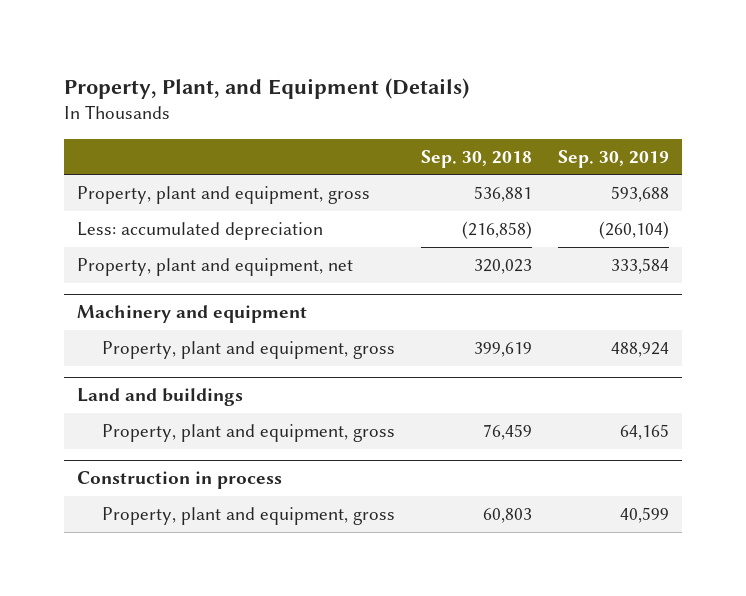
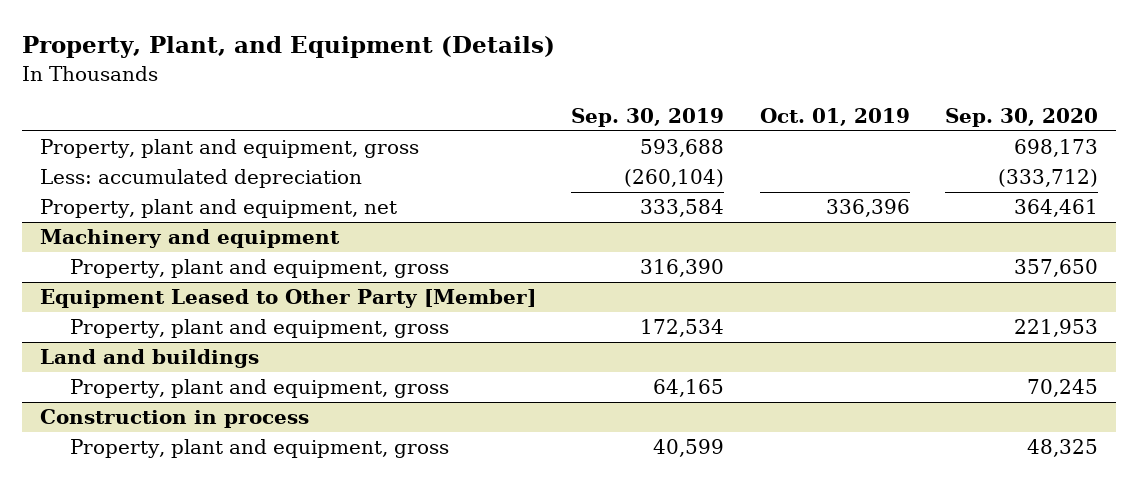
- | Sep. 30, 2018 | Sep. 30, 2019
+ | Sep. 30, 2019 | Oct. 01, 2019 | Sep. 30, 2020
@ Machinery and equipment
- Property, plant and equipment, gross | 399,619 | 488,924
+ Property, plant and equipment, gross | 316,390 | | 357,650
+ Equipment Leased to Other Party [Member]
+ Property, plant and equipment, gross | 172,534 | | 221,953

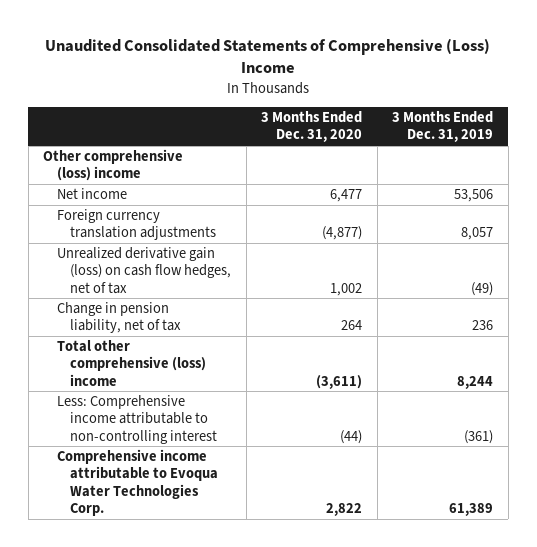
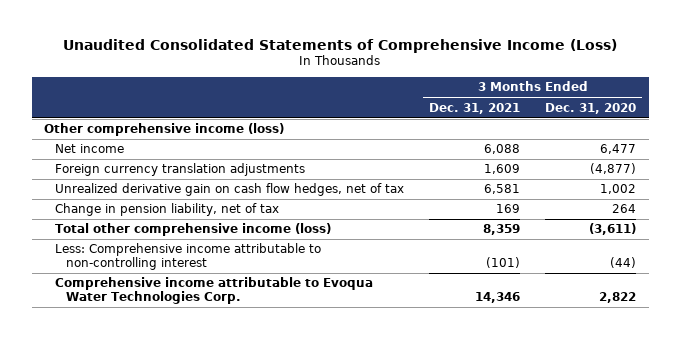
- Unaudited Consolidated Statements of Comprehensive (Loss) Income
+ Unaudited Consolidated Statements of Comprehensive Income (Loss)
- | 3 Months Ended Dec. 31, 2020 | 3 Months Ended Dec. 31, 2019
+ | 3 Months Ended Dec. 31, 2021 | 3 Months Ended Dec. 31, 2020
- Other comprehensive (loss) income
+ Other comprehensive income (loss)
- Unrealized derivative gain (loss) on cash flow hedges, net of tax | 1,002 | (49)
+ Unrealized derivative gain on cash flow hedges, net of tax | 6,581 | 1,002
- Total other comprehensive (loss) income | (3,611) | 8,244
+ Total other comprehensive income (loss) | 8,359 | (3,611)

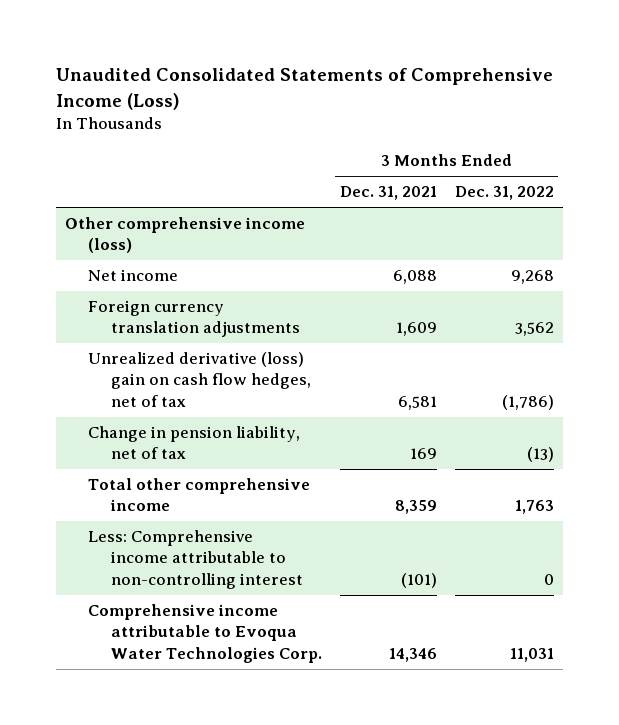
- | 3 Months Ended Dec. 31, 2021 | 3 Months Ended Dec. 31, 2020
+ | 3 Months Ended Dec. 31, 2021 | 3 Months Ended Dec. 31, 2022
- Unrealized derivative gain on cash flow hedges, net of tax | 6,581 | 1,002
+ Unrealized derivative (loss) gain on cash flow hedges, net of tax | 6,581 | (1,786)
- Total other comprehensive income (loss) | 8,359 | (3,611)
+ Total other comprehensive income | 8,359 | 1,763

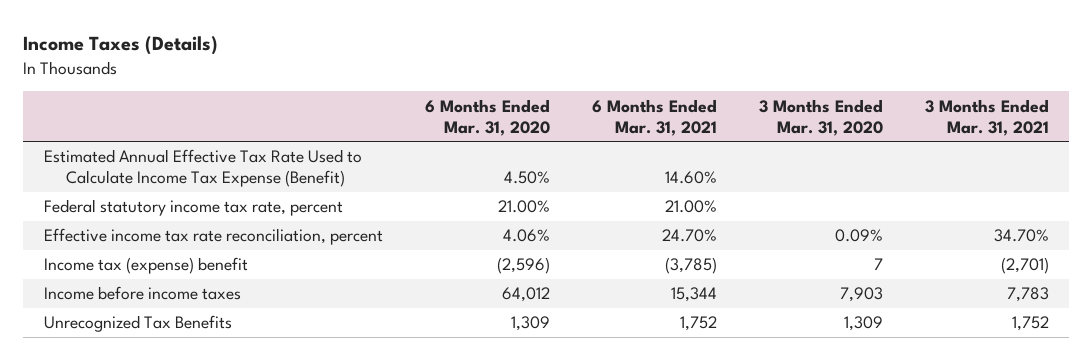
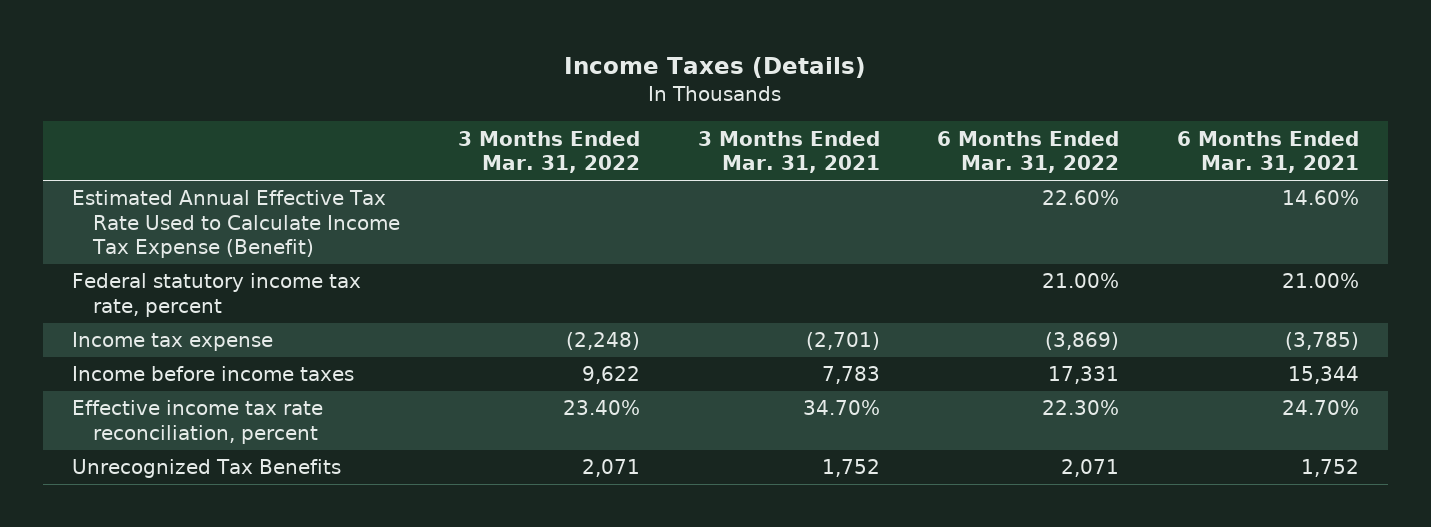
- | 6 Months Ended Mar. 31, 2020 | 6 Months Ended Mar. 31, 2021 | 3 Months Ended Mar. 31, 2020 | 3 Months Ended Mar. 31, 2021
+ | 3 Months Ended Mar. 31, 2022 | 3 Months Ended Mar. 31, 2021 | 6 Months Ended Mar. 31, 2022 | 6 Months Ended Mar. 31, 2021
- Income tax (expense) benefit | (2,596) | (3,785) | 7 | (2,701)
+ Income tax expense | (2,248) | (2,701) | (3,869) | (3,785)
moved down: Effective income tax rate reconciliation, percent | 23.40% | 34.70% | 22.30% | 24.70%

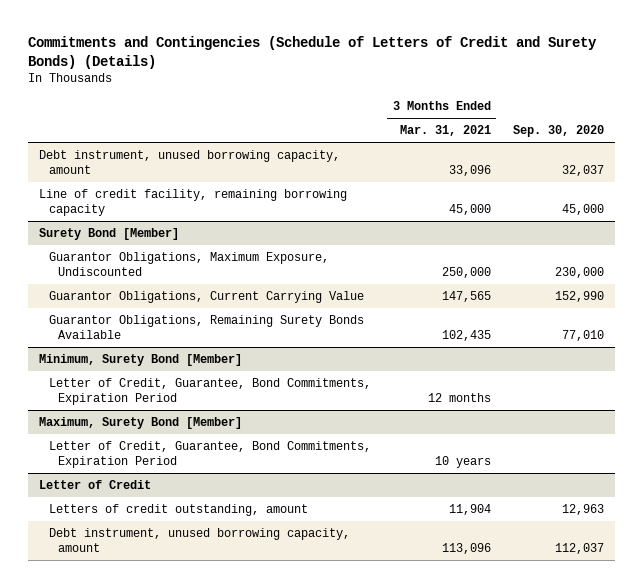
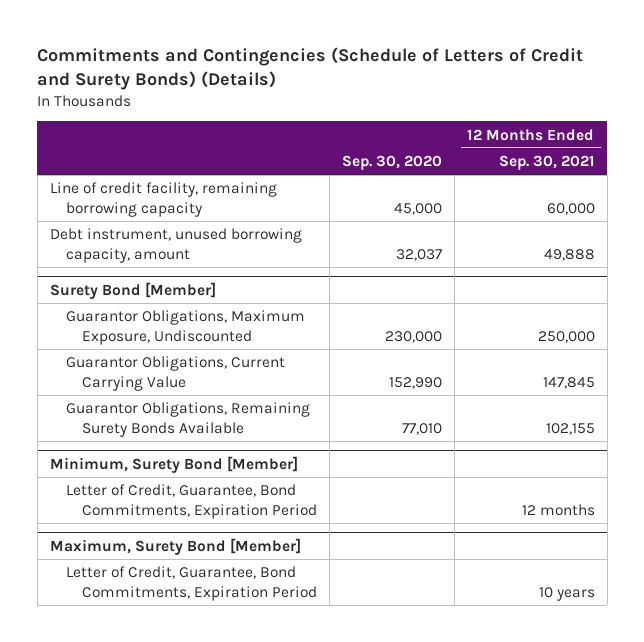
- | 3 Months Ended Mar. 31, 2021 | Sep. 30, 2020
+ | Sep. 30, 2020 | 12 Months Ended Sep. 30, 2021
moved down: Debt instrument, unused borrowing capacity, amount | 32,037 | 49,888
- Letter of Credit
- Letters of credit outstanding, amount | 11,904 | 12,963
- Debt instrument, unused borrowing capacity, amount | 113,096 | 112,037

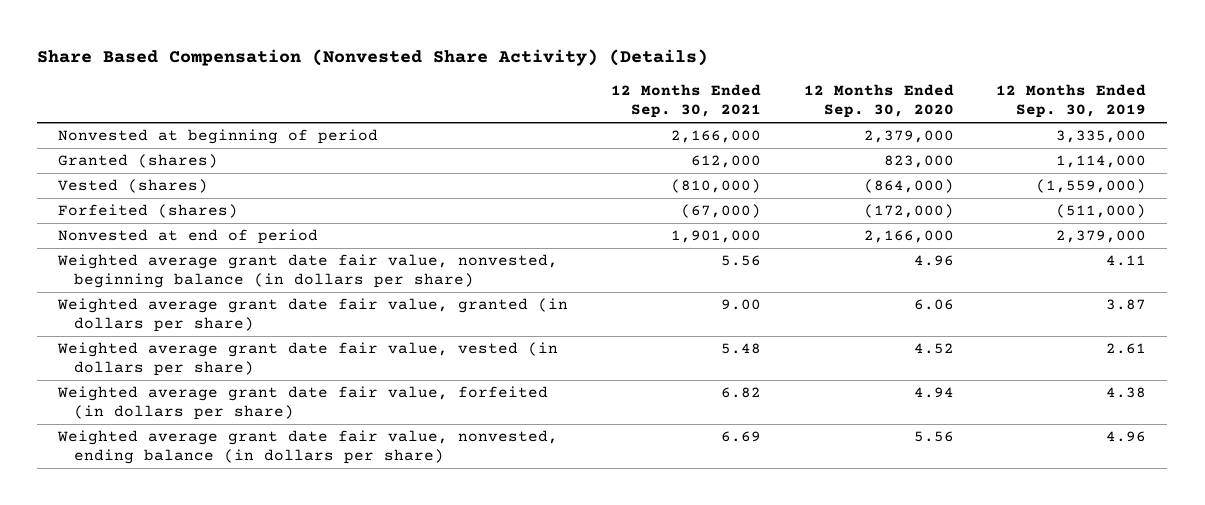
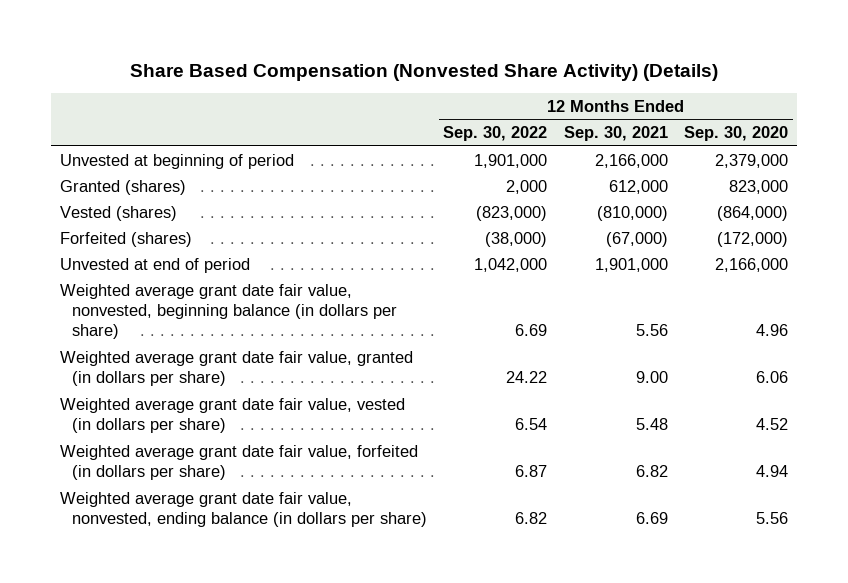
- | 12 Months Ended Sep. 30, 2021 | 12 Months Ended Sep. 30, 2020 | 12 Months Ended Sep. 30, 2019
+ | 12 Months Ended Sep. 30, 2022 | 12 Months Ended Sep. 30, 2021 | 12 Months Ended Sep. 30, 2020
- Nonvested at beginning of period | 2,166,000 | 2,379,000 | 3,335,000
+ Unvested at beginning of period | 1,901,000 | 2,166,000 | 2,379,000
- Nonvested at end of period | 1,901,000 | 2,166,000 | 2,379,000
+ Unvested at end of period | 1,042,000 | 1,901,000 | 2,166,000

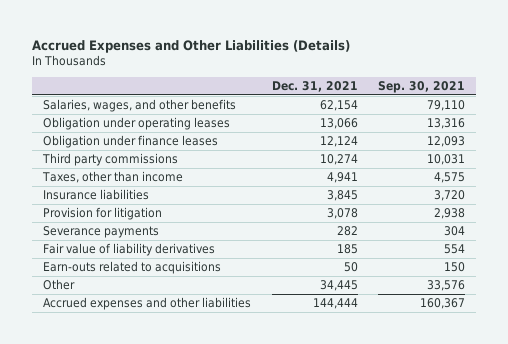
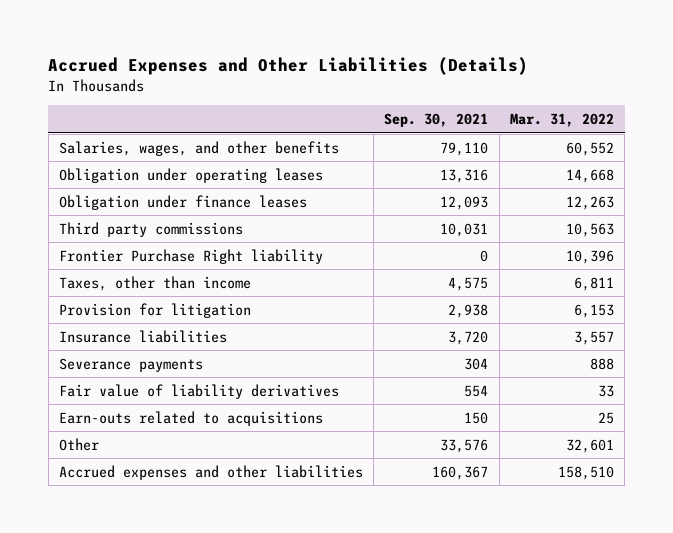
- | Dec. 31, 2021 | Sep. 30, 2021
+ | Sep. 30, 2021 | Mar. 31, 2022
+ Frontier Purchase Right liability | 0 | 10,396
moved down: Insurance liabilities | 3,720 | 3,557

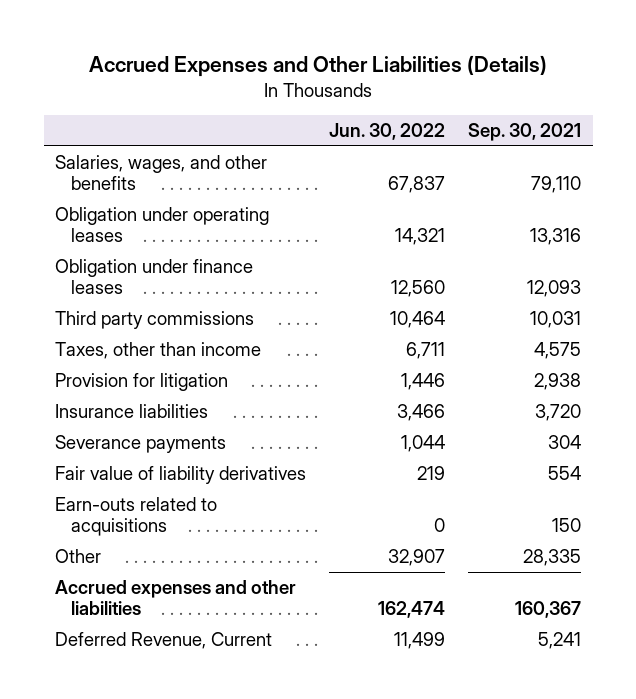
- | Sep. 30, 2021 | Mar. 31, 2022
+ | Jun. 30, 2022 | Sep. 30, 2021
- Frontier Purchase Right liability | 0 | 10,396
- Other | 33,576 | 32,601
+ Other | 32,907 | 28,335
+ Deferred Revenue, Current | 11,499 | 5,241

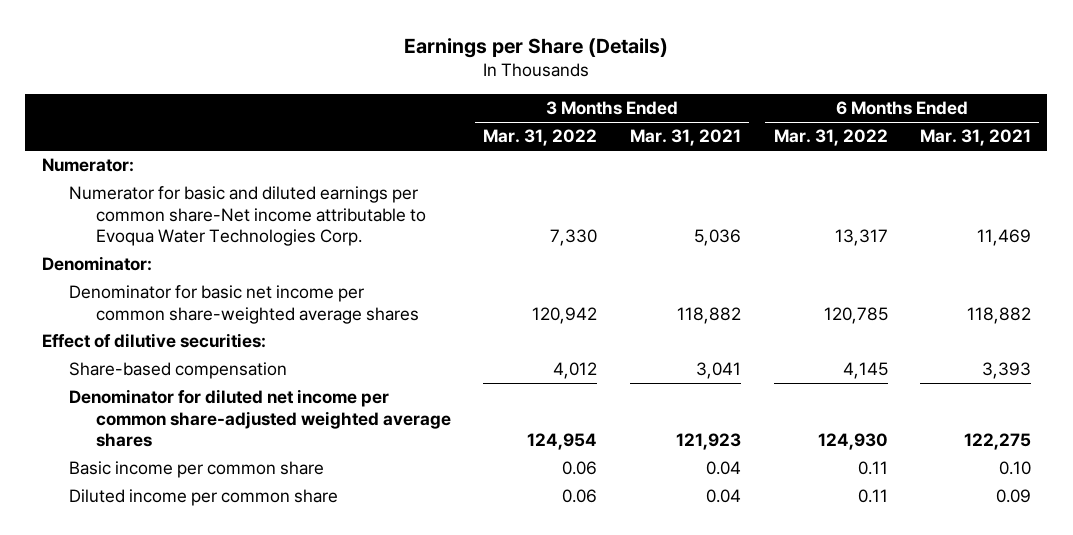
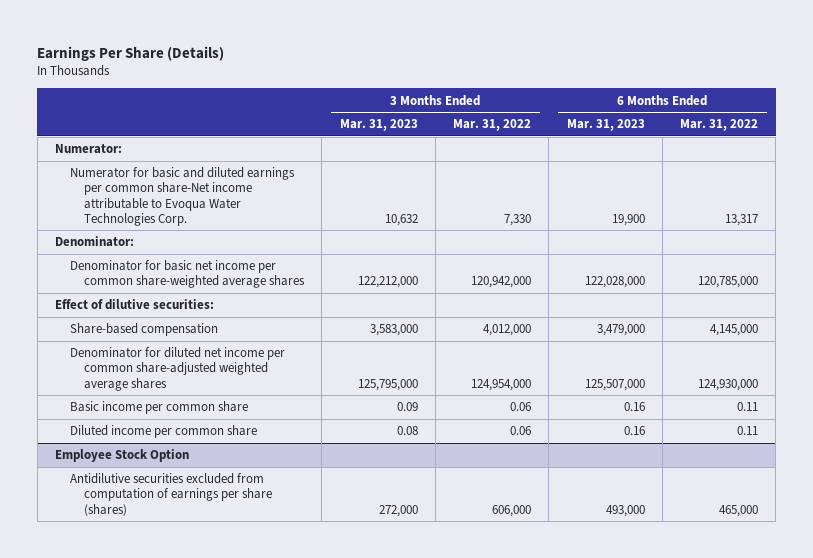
- Earnings per Share (Details)
+ Earnings Per Share (Details)
- | 3 Months Ended Mar. 31, 2022 | 3 Months Ended Mar. 31, 2021 | 6 Months Ended Mar. 31, 2022 | 6 Months Ended Mar. 31, 2021
+ | 3 Months Ended Mar. 31, 2023 | 3 Months Ended Mar. 31, 2022 | 6 Months Ended Mar. 31, 2023 | 6 Months Ended Mar. 31, 2022
- Denominator for basic net income per common share-weighted average shares | 120,942 | 118,882 | 120,785 | 118,882
+ Denominator for basic net income per common share-weighted average shares | 122,212,000 | 120,942,000 | 122,028,000 | 120,785,000
- Share-based compensation | 4,012 | 3,041 | 4,145 | 3,393
- Denominator for diluted net income per common share-adjusted weighted average shares | 124,954 | 121,923 | 124,930 | 122,275
+ Share-based compensation | 3,583,000 | 4,012,000 | 3,479,000 | 4,145,000
+ Denominator for diluted net income per common share-adjusted weighted average shares | 125,795,000 | 124,954,000 | 125,507,000 | 124,930,000
+ Employee Stock Option
+ Antidilutive securities excluded from computation of earnings per share (shares) | 272,000 | 606,000 | 493,000 | 465,000

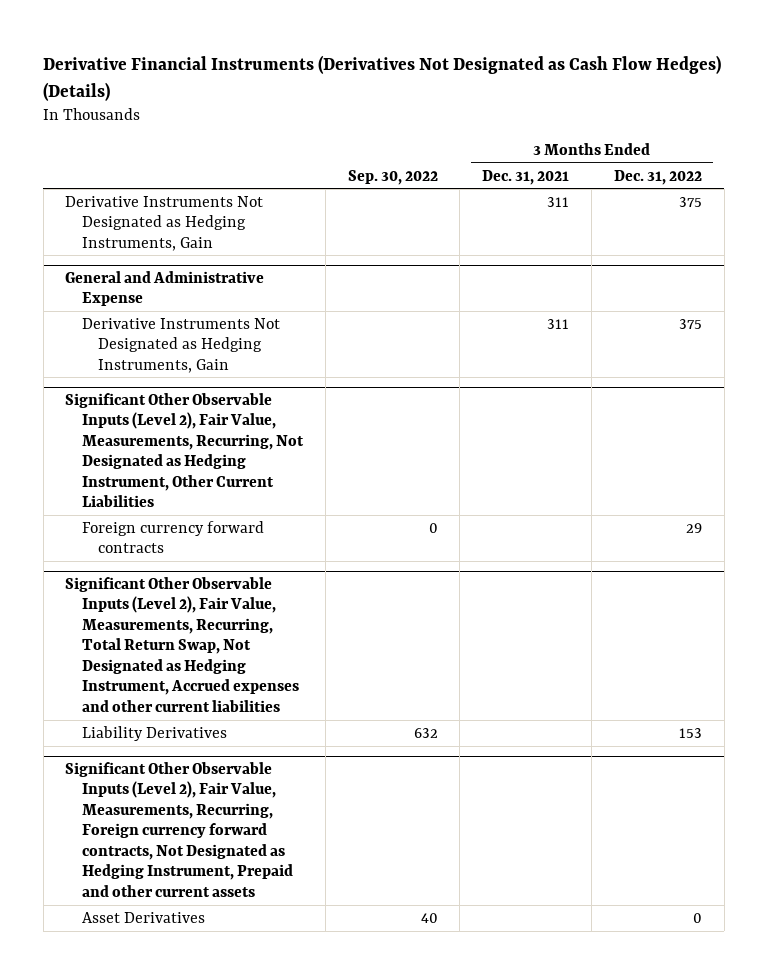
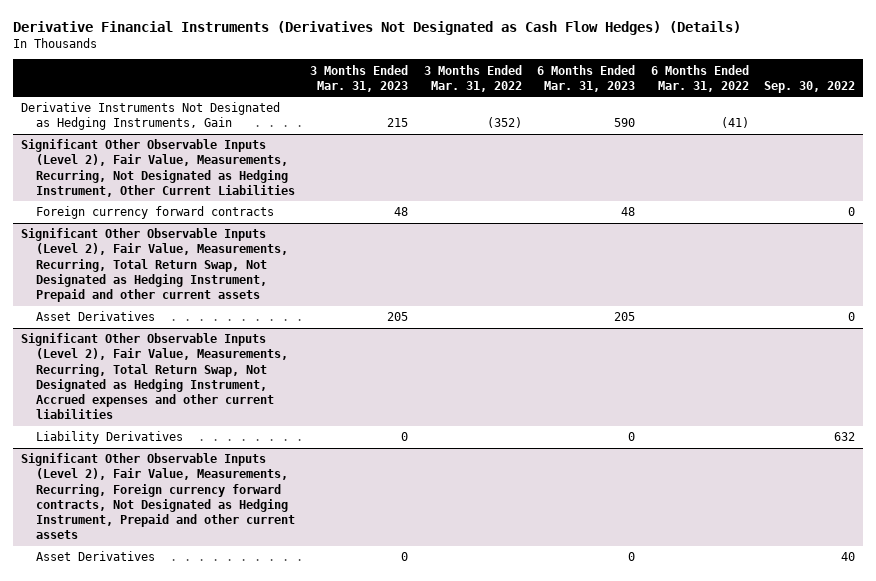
- | Sep. 30, 2022 | 3 Months Ended Dec. 31, 2021 | 3 Months Ended Dec. 31, 2022
+ | 3 Months Ended Mar. 31, 2023 | 3 Months Ended Mar. 31, 2022 | 6 Months Ended Mar. 31, 2023 | 6 Months Ended Mar. 31, 2022 | Sep. 30, 2022
- General and Administrative Expense
- Derivative Instruments Not Designated as Hedging Instruments, Gain | | 311 | 375
+ Significant Other Observable Inputs (Level 2), Fair Value, Measurements, Recurring, Total Return Swap, Not Designated as Hedging Instrument, Prepaid and other current assets
+ Asset Derivatives | 205 | | 205 | | 0

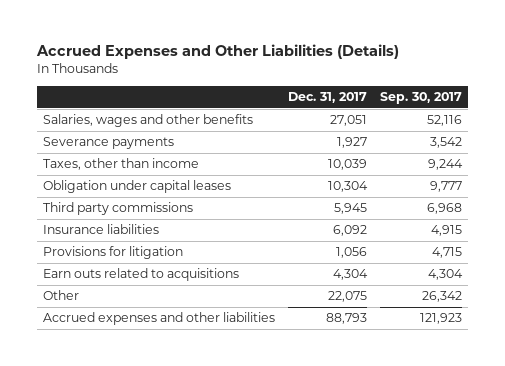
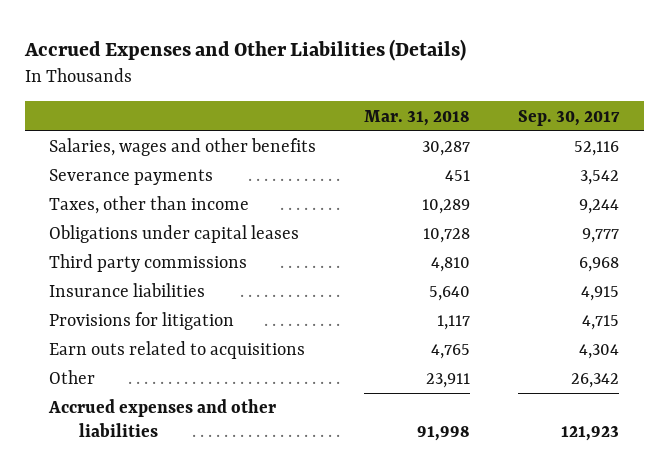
- | Dec. 31, 2017 | Sep. 30, 2017
+ | Mar. 31, 2018 | Sep. 30, 2017
- Obligation under capital leases | 10,304 | 9,777
+ Obligations under capital leases | 10,728 | 9,777

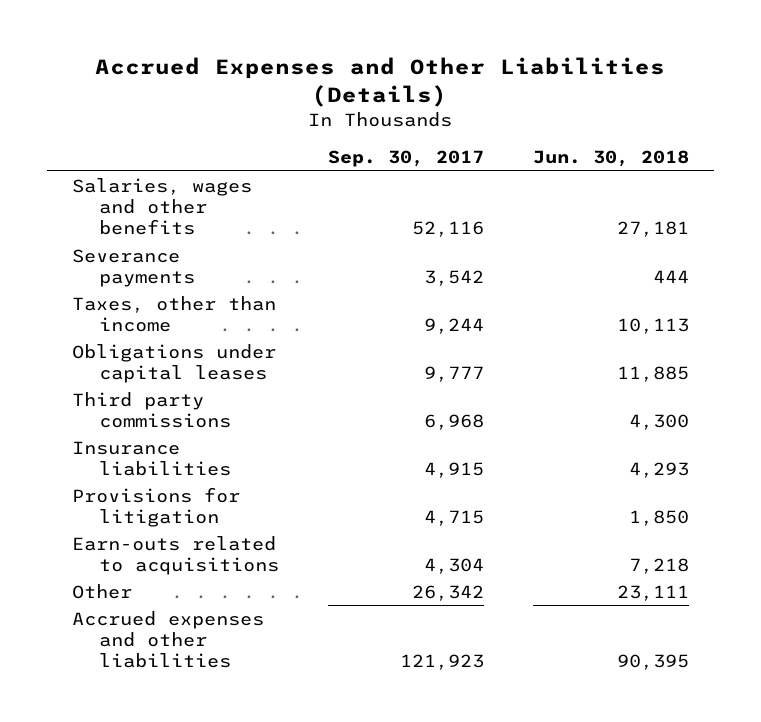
- | Mar. 31, 2018 | Sep. 30, 2017
+ | Sep. 30, 2017 | Jun. 30, 2018
- Earn outs related to acquisitions | 4,765 | 4,304
+ Earn-outs related to acquisitions | 4,304 | 7,218

